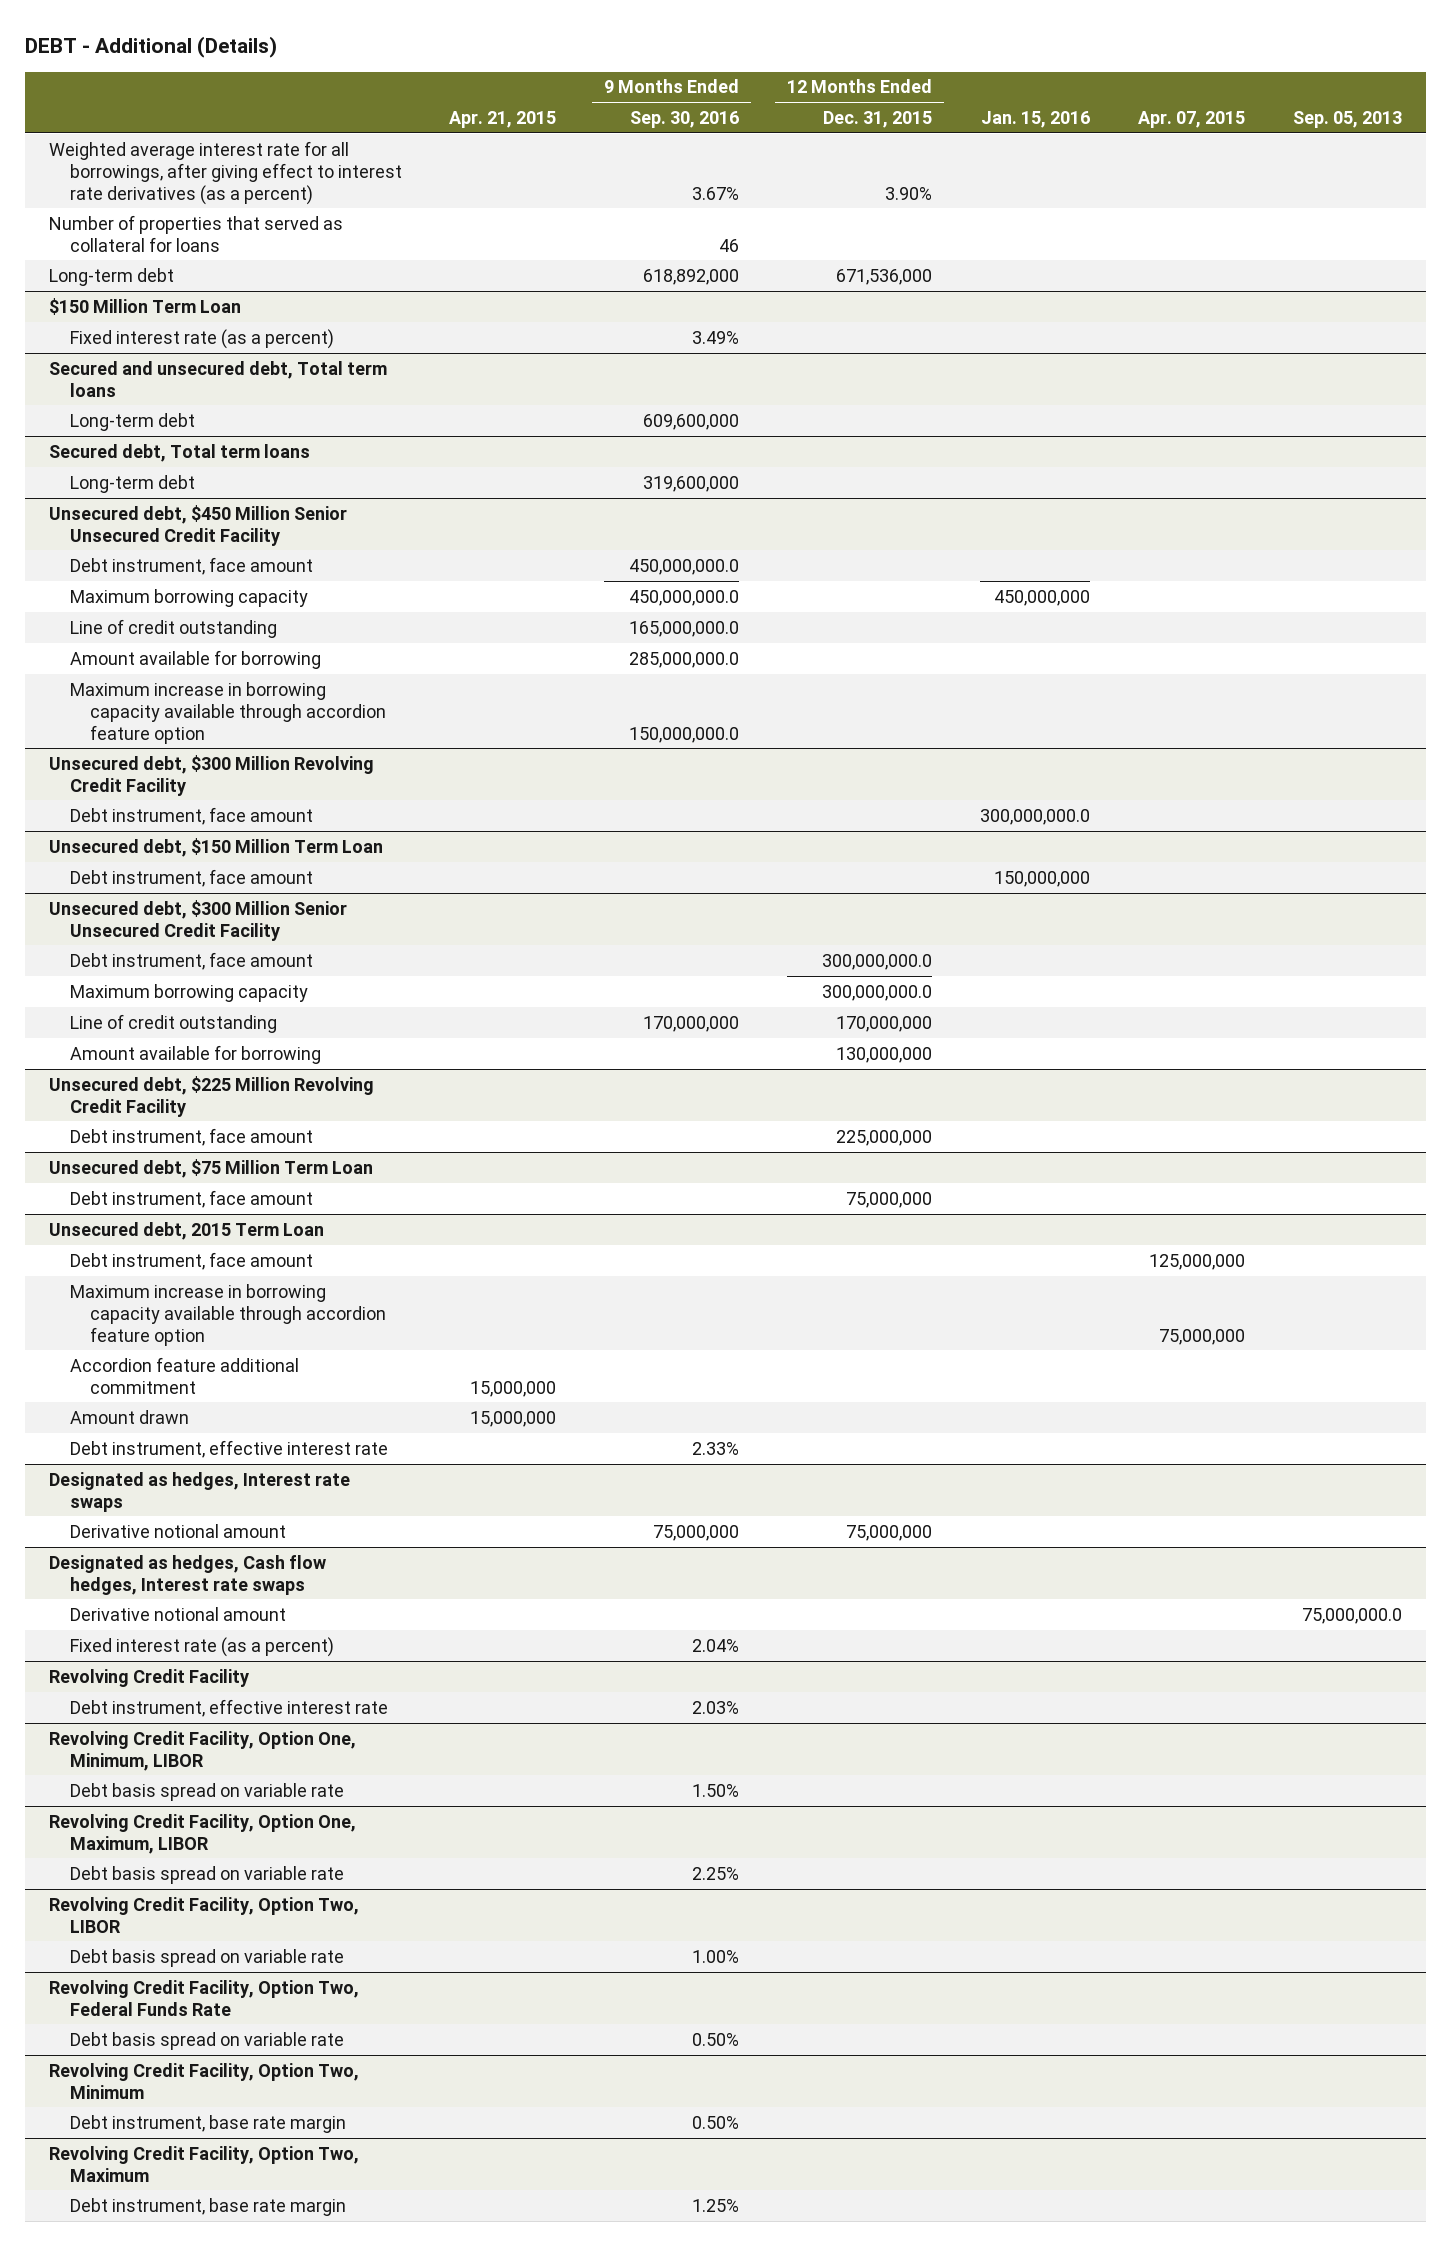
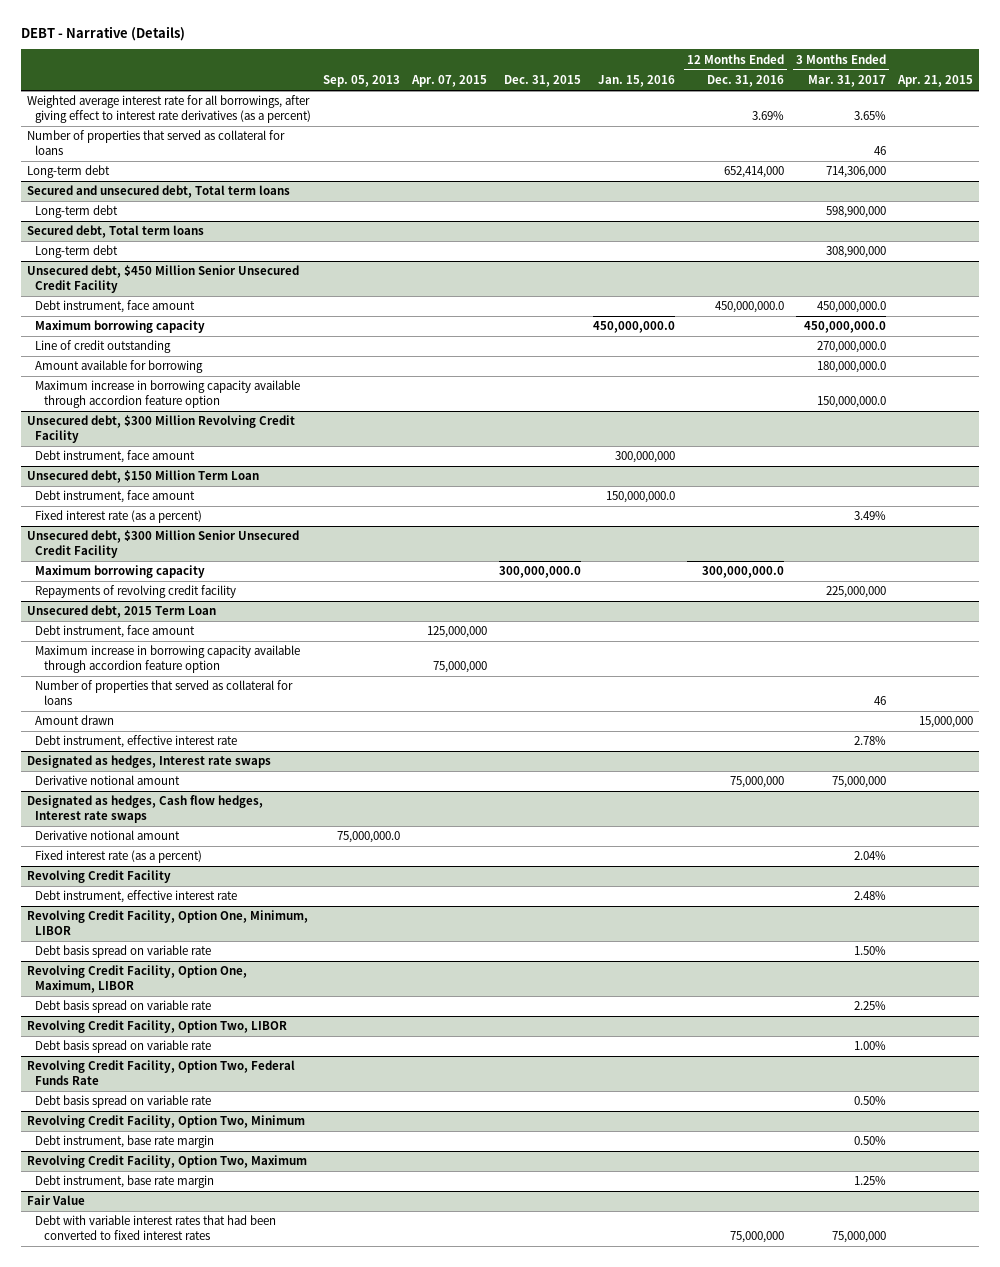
- DEBT - Additional (Details)
+ DEBT - Narrative (Details)
- | Apr. 21, 2015 | 9 Months Ended Sep. 30, 2016 | 12 Months Ended Dec. 31, 2015 | Jan. 15, 2016 | Apr. 07, 2015 | Sep. 05, 2013
+ | Sep. 05, 2013 | Apr. 07, 2015 | Dec. 31, 2015 | Jan. 15, 2016 | 12 Months Ended Dec. 31, 2016 | 3 Months Ended Mar. 31, 2017 | Apr. 21, 2015
- $150 Million Term Loan
- Fixed interest rate (as a percent) | | 3.49% | | | |
@ Unsecured debt, $450 Million Senior Unsecured Credit Facility
- Maximum borrowing capacity | | 450,000,000.0 | | 450,000,000 | |
+ Maximum borrowing capacity | | | | 450,000,000.0 | | 450,000,000.0 |
@ Unsecured debt, $300 Million Revolving Credit Facility
- Debt instrument, face amount | | | | 300,000,000.0 | |
+ Debt instrument, face amount | | | | 300,000,000 | | |
@ Unsecured debt, $150 Million Term Loan
- Debt instrument, face amount | | | | 150,000,000 | |
+ Debt instrument, face amount | | | | 150,000,000.0 | | |
+ Fixed interest rate (as a percent) | | | | | | 3.49% |
@ Unsecured debt, $300 Million Senior Unsecured Credit Facility
- Debt instrument, face amount | | | 300,000,000.0 | | |
- Line of credit outstanding | | 170,000,000 | 170,000,000 | | |
- Amount available for borrowing | | | 130,000,000 | | |
- Unsecured debt, $225 Million Revolving Credit Facility
- Debt instrument, face amount | | | 225,000,000 | | |
- Unsecured debt, $75 Million Term Loan
- Debt instrument, face amount | | | 75,000,000 | | |
@ Unsecured debt, $300 Million Senior Unsecured Credit Facility
+ Repayments of revolving credit facility | | | | | | 225,000,000 |
@ Unsecured debt, 2015 Term Loan
- Accordion feature additional commitment | 15,000,000 | | | | |
+ Number of properties that served as collateral for loans | | | | | | 46 |
+ Fair Value
+ Debt with variable interest rates that had been converted to fixed interest rates | | | | | 75,000,000 | 75,000,000 |

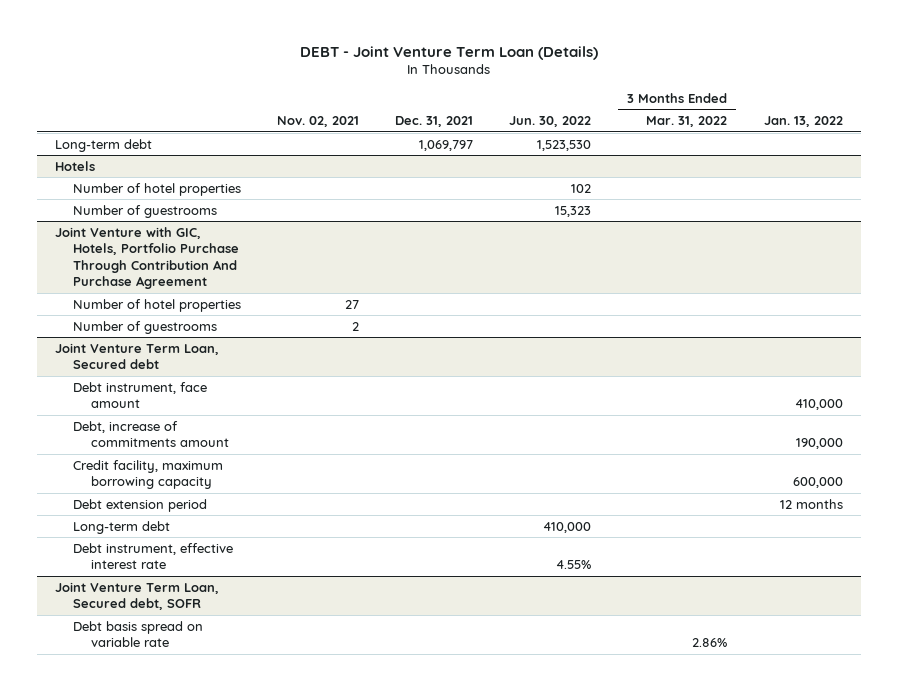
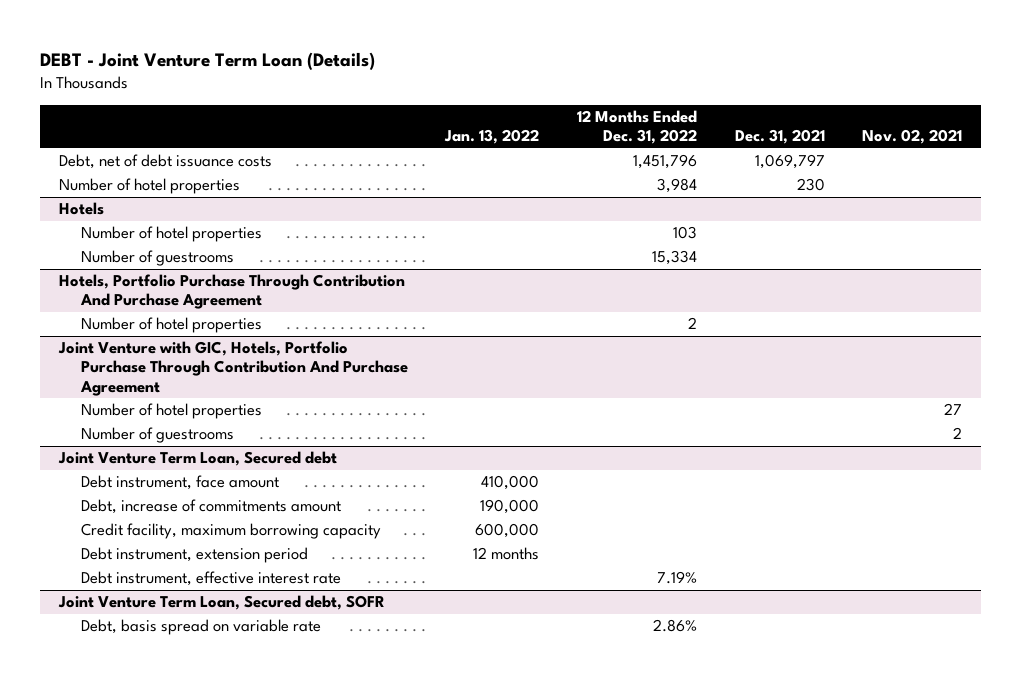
- | Nov. 02, 2021 | Dec. 31, 2021 | Jun. 30, 2022 | 3 Months Ended Mar. 31, 2022 | Jan. 13, 2022
+ | Jan. 13, 2022 | 12 Months Ended Dec. 31, 2022 | Dec. 31, 2021 | Nov. 02, 2021
- Long-term debt | | 1,069,797 | 1,523,530 | |
+ Debt, net of debt issuance costs | | 1,451,796 | 1,069,797 |
+ Number of hotel properties | | 3,984 | 230 |
+ Hotels, Portfolio Purchase Through Contribution And Purchase Agreement
+ Number of hotel properties | | 2 | |
@ Joint Venture Term Loan, Secured debt
- Debt extension period | | | | | 12 months
- Long-term debt | | | 410,000 | |
+ Debt instrument, extension period | 12 months | | |
@ Joint Venture Term Loan, Secured debt, SOFR
- Debt basis spread on variable rate | | | | 2.86% |
+ Debt, basis spread on variable rate | | 2.86% | |

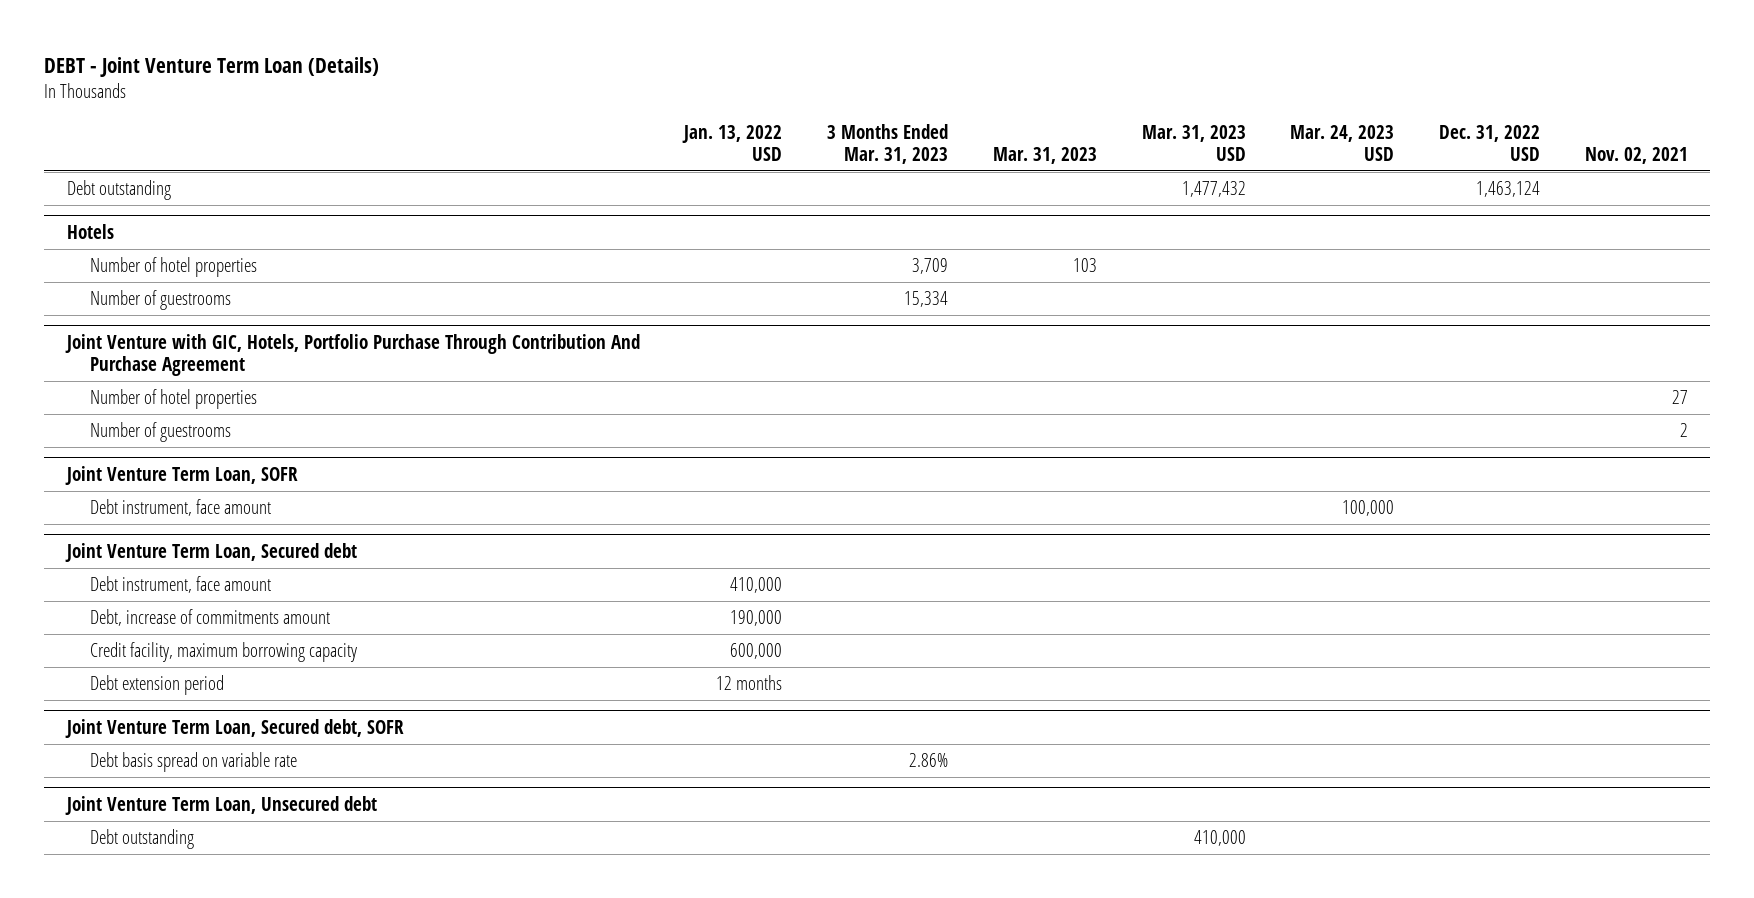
- | Jan. 13, 2022 | 12 Months Ended Dec. 31, 2022 | Dec. 31, 2021 | Nov. 02, 2021
+ | Jan. 13, 2022 USD | 3 Months Ended Mar. 31, 2023 | Mar. 31, 2023 | Mar. 31, 2023 USD | Mar. 24, 2023 USD | Dec. 31, 2022 USD | Nov. 02, 2021
- Debt, net of debt issuance costs | | 1,451,796 | 1,069,797 |
- Number of hotel properties | | 3,984 | 230 |
+ Debt outstanding | | | | 1,477,432 | | 1,463,124 |
- Hotels, Portfolio Purchase Through Contribution And Purchase Agreement
- Number of hotel properties | | 2 | |
+ Joint Venture Term Loan, SOFR
+ Debt instrument, face amount | | | | | 100,000 | |
@ Joint Venture Term Loan, Secured debt
- Debt instrument, extension period | 12 months | | |
- Debt instrument, effective interest rate | | 7.19% | |
+ Debt extension period | 12 months | | | | | |
@ Joint Venture Term Loan, Secured debt, SOFR
- Debt, basis spread on variable rate | | 2.86% | |
+ Debt basis spread on variable rate | | 2.86% | | | | |
+ Joint Venture Term Loan, Unsecured debt
+ Debt outstanding | | | | 410,000 | | |

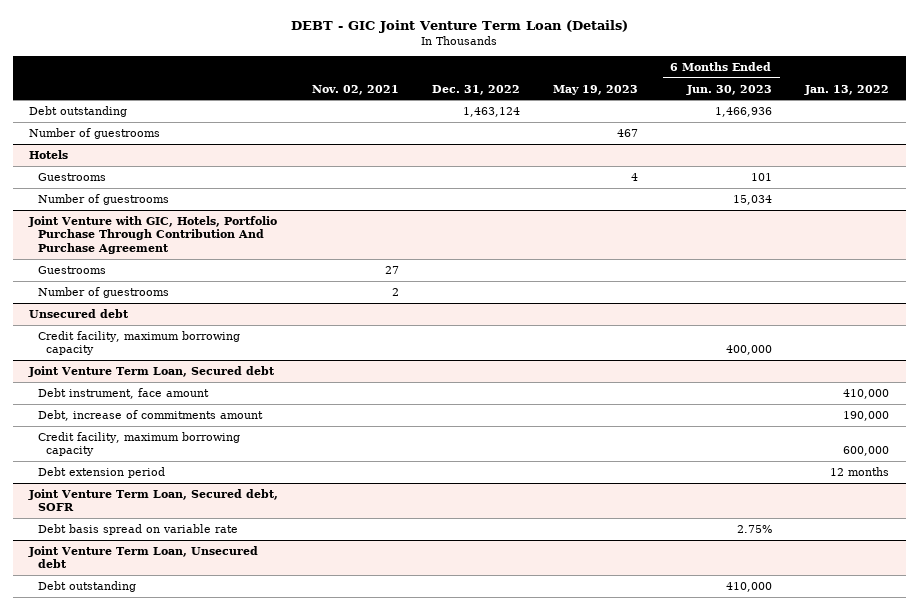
- DEBT - Joint Venture Term Loan (Details)
+ DEBT - GIC Joint Venture Term Loan (Details)
- | Jan. 13, 2022 USD | 3 Months Ended Mar. 31, 2023 | Mar. 31, 2023 | Mar. 31, 2023 USD | Mar. 24, 2023 USD | Dec. 31, 2022 USD | Nov. 02, 2021
+ | Nov. 02, 2021 | Dec. 31, 2022 | May 19, 2023 | 6 Months Ended Jun. 30, 2023 | Jan. 13, 2022
+ Number of guestrooms | | | 467 | |
@ Hotels
- Number of hotel properties | | 3,709 | 103 | | | |
+ Guestrooms | | | 4 | 101 |
@ Joint Venture with GIC, Hotels, Portfolio Purchase Through Contribution And Purchase Agreement
- Number of hotel properties | | | | | | | 27
+ Guestrooms | 27 | | | |
- Joint Venture Term Loan, SOFR
- Debt instrument, face amount | | | | | 100,000 | |
+ Unsecured debt
+ Credit facility, maximum borrowing capacity | | | | 400,000 |

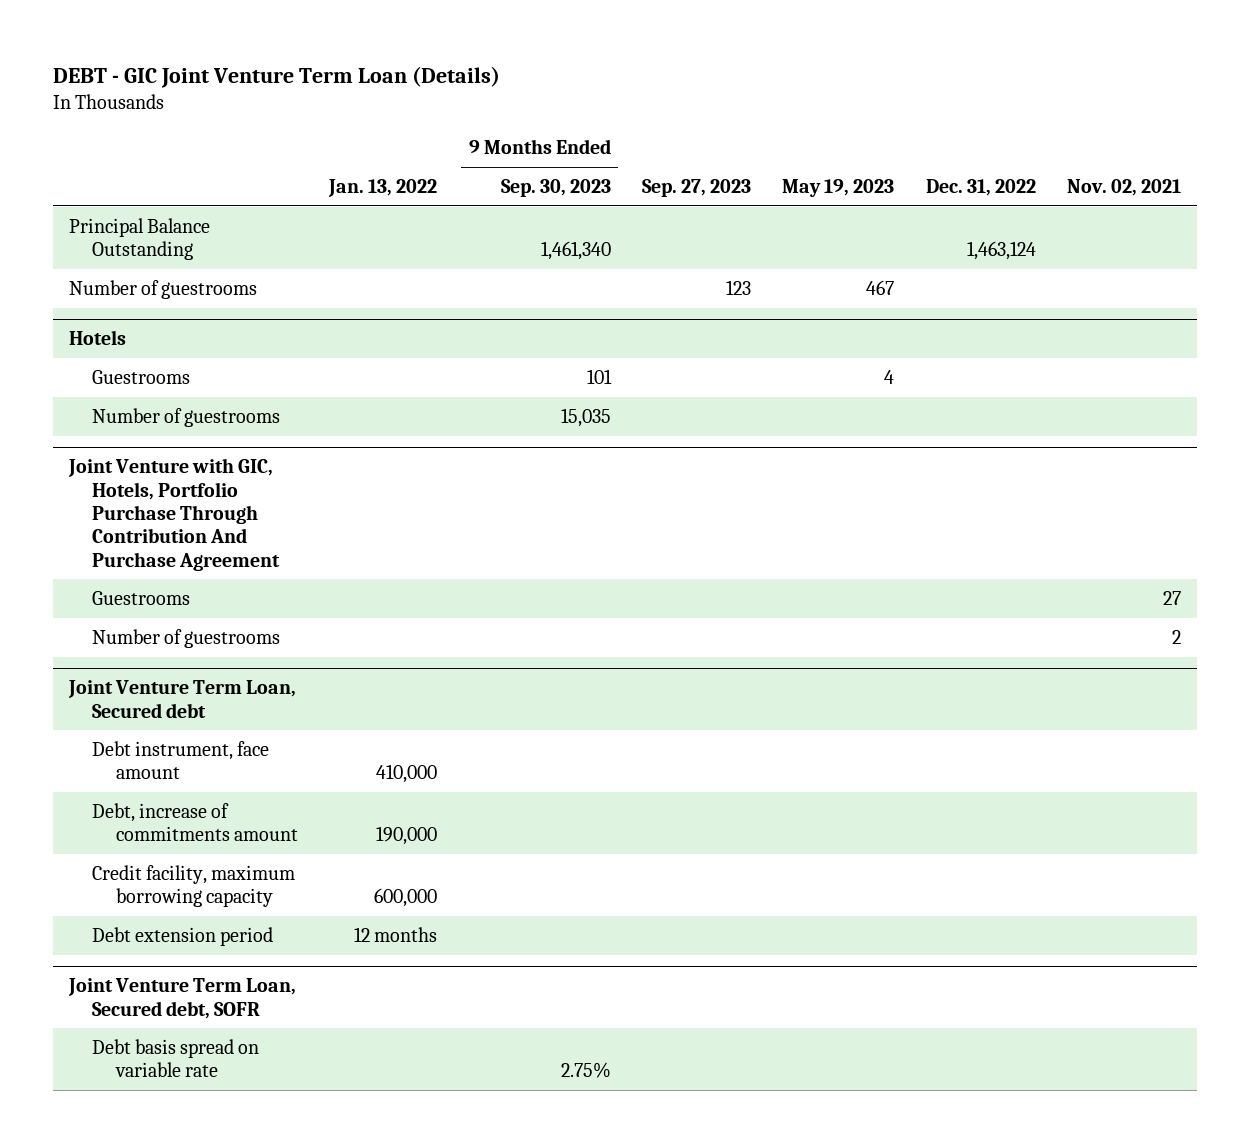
- | Nov. 02, 2021 | Dec. 31, 2022 | May 19, 2023 | 6 Months Ended Jun. 30, 2023 | Jan. 13, 2022
+ | Jan. 13, 2022 | 9 Months Ended Sep. 30, 2023 | Sep. 27, 2023 | May 19, 2023 | Dec. 31, 2022 | Nov. 02, 2021
- Debt outstanding | | 1,463,124 | | 1,466,936 |
+ Principal Balance Outstanding | | 1,461,340 | | | 1,463,124 |
- Unsecured debt
- Credit facility, maximum borrowing capacity | | | | 400,000 |
- Joint Venture Term Loan, Unsecured debt
- Debt outstanding | | | | 410,000 |

